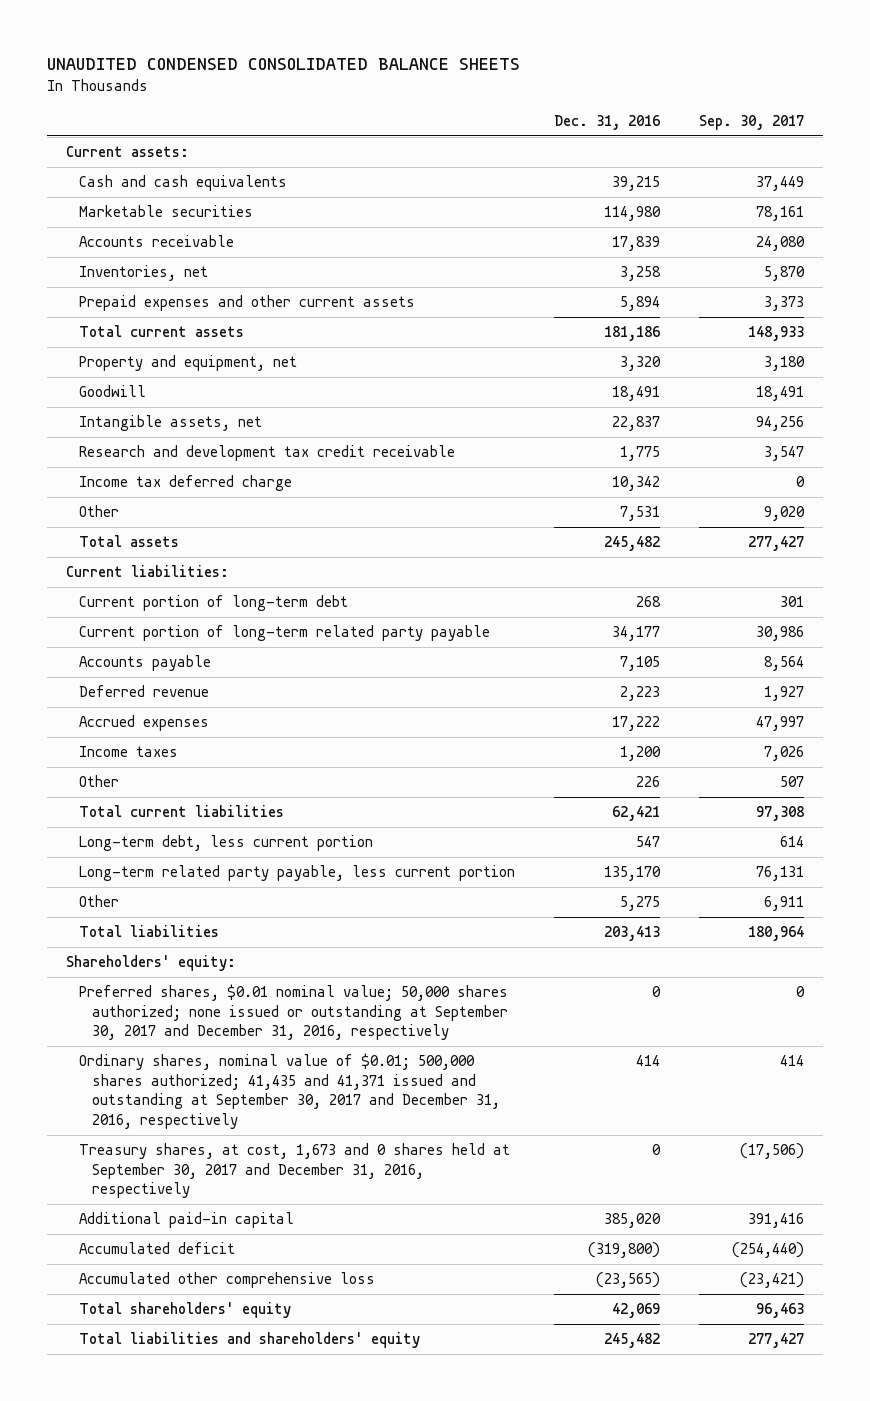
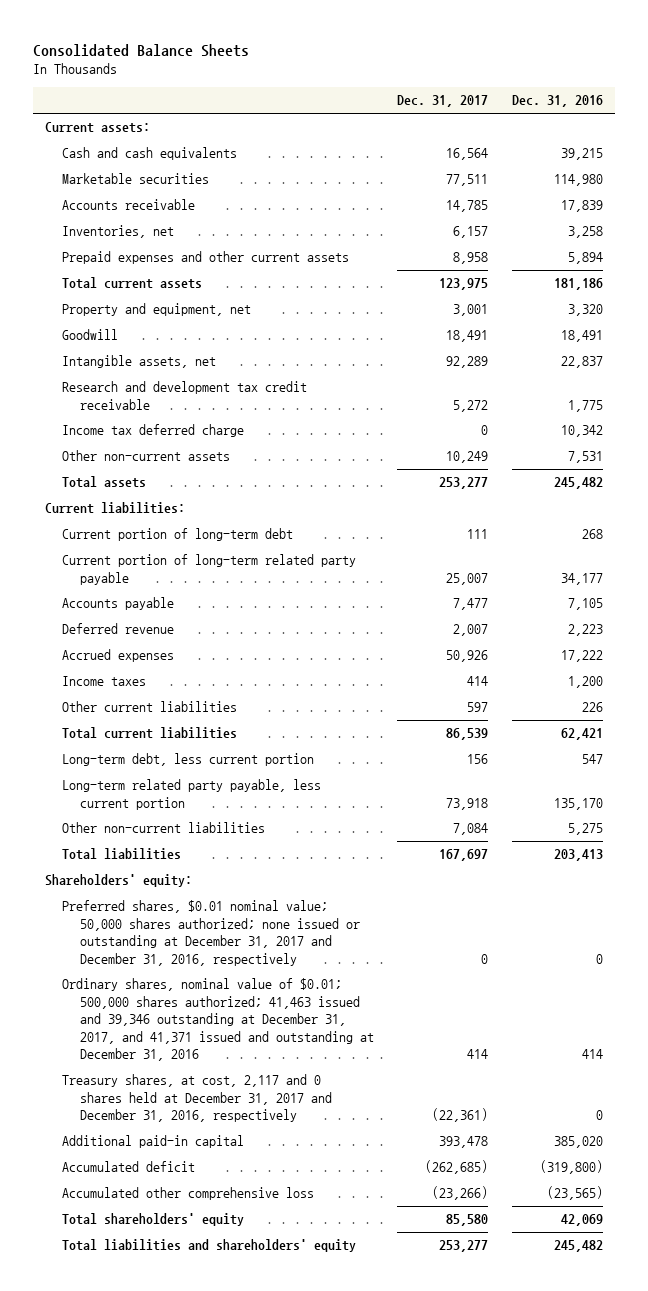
- UNAUDITED CONDENSED CONSOLIDATED BALANCE SHEETS
+ Consolidated Balance Sheets
- | Dec. 31, 2016 | Sep. 30, 2017
+ | Dec. 31, 2017 | Dec. 31, 2016
- Other | 7,531 | 9,020
+ Other non-current assets | 10,249 | 7,531
- Other | 226 | 507
+ Other current liabilities | 597 | 226
- Other | 5,275 | 6,911
+ Other non-current liabilities | 7,084 | 5,275
- Preferred shares, $0.01 nominal value; 50,000 shares authorized; none issued or outstanding at September 30, 2017 and December 31, 2016, respectively | 0 | 0
- Ordinary shares, nominal value of $0.01; 500,000 shares authorized; 41,435 and 41,371 issued and outstanding at September 30, 2017 and December 31, 2016, respectively | 414 | 414
- Treasury shares, at cost, 1,673 and 0 shares held at September 30, 2017 and December 31, 2016, respectively | 0 | (17,506)
+ Preferred shares, $0.01 nominal value; 50,000 shares authorized; none issued or outstanding at December 31, 2017 and December 31, 2016, respectively | 0 | 0
+ Ordinary shares, nominal value of $0.01; 500,000 shares authorized; 41,463 issued and 39,346 outstanding at December 31, 2017, and 41,371 issued and outstanding at December 31, 2016 | 414 | 414
+ Treasury shares, at cost, 2,117 and 0 shares held at December 31, 2017 and December 31, 2016, respectively | (22,361) | 0

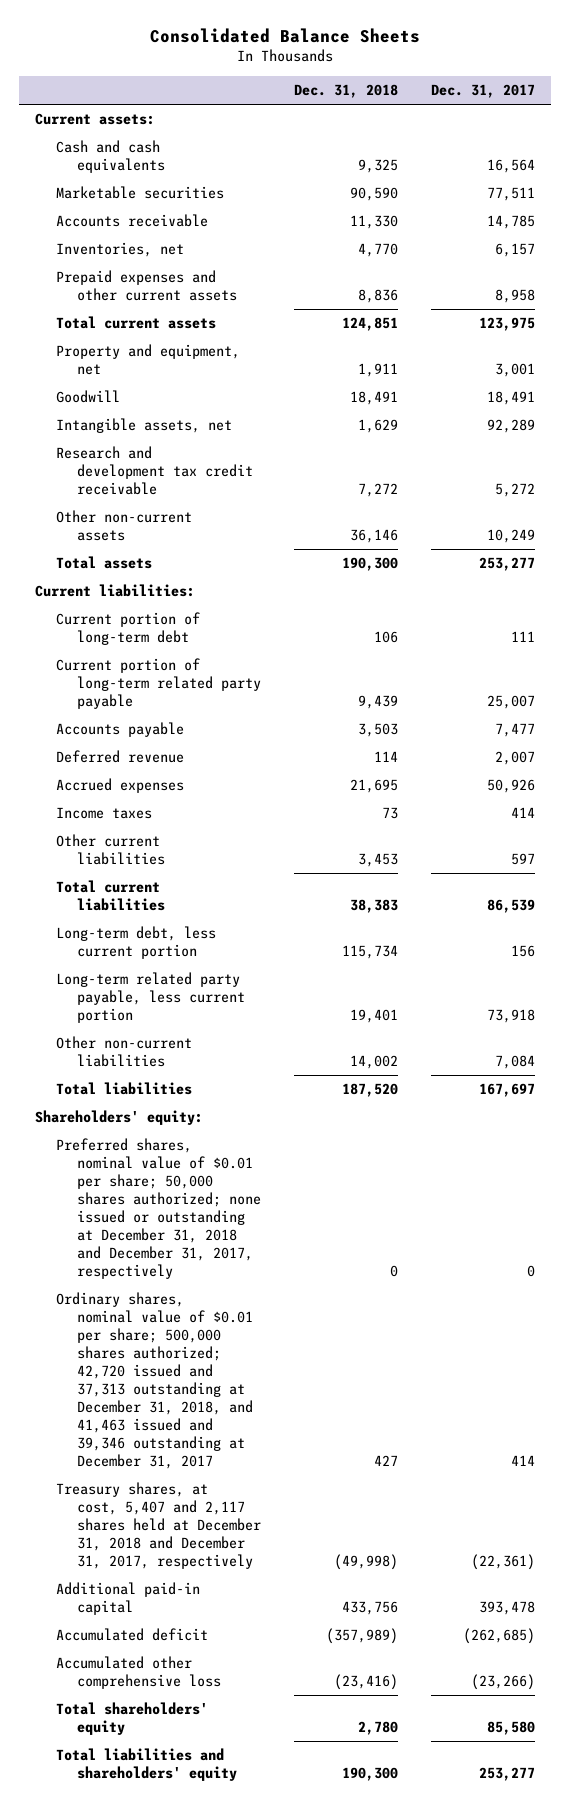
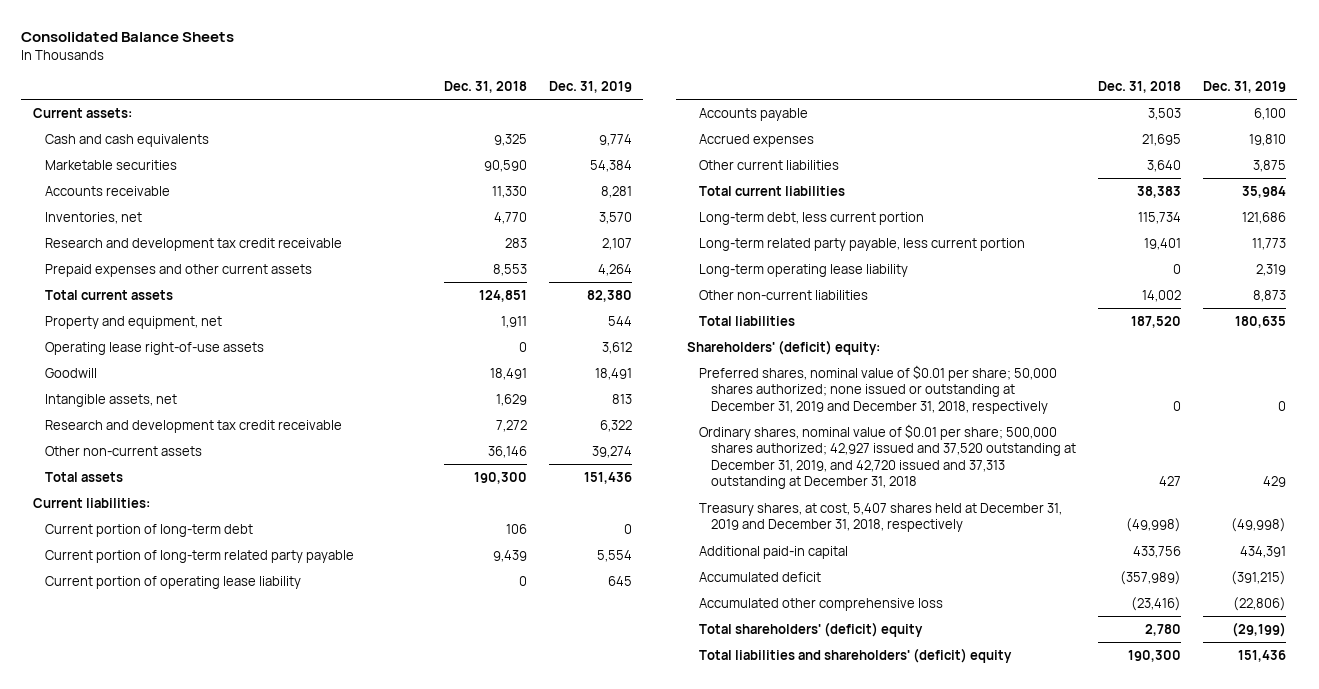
- | Dec. 31, 2018 | Dec. 31, 2017
+ | Dec. 31, 2018 | Dec. 31, 2019
- Prepaid expenses and other current assets | 8,836 | 8,958
+ Research and development tax credit receivable | 283 | 2,107
+ Prepaid expenses and other current assets | 8,553 | 4,264
+ Operating lease right-of-use assets | 0 | 3,612
+ Current portion of operating lease liability | 0 | 645
- Deferred revenue | 114 | 2,007
- Income taxes | 73 | 414
- Other current liabilities | 3,453 | 597
+ Other current liabilities | 3,640 | 3,875
+ Long-term operating lease liability | 0 | 2,319
- Shareholders' equity:
- Preferred shares, nominal value of $0.01 per share; 50,000 shares authorized; none issued or outstanding at December 31, 2018 and December 31, 2017, respectively | 0 | 0
- Ordinary shares, nominal value of $0.01 per share; 500,000 shares authorized; 42,720 issued and 37,313 outstanding at December 31, 2018, and 41,463 issued and 39,346 outstanding at December 31, 2017 | 427 | 414
- Treasury shares, at cost, 5,407 and 2,117 shares held at December 31, 2018 and December 31, 2017, respectively | (49,998) | (22,361)
+ Shareholders' (deficit) equity:
+ Preferred shares, nominal value of $0.01 per share; 50,000 shares authorized; none issued or outstanding at December 31, 2019 and December 31, 2018, respectively | 0 | 0
+ Ordinary shares, nominal value of $0.01 per share; 500,000 shares authorized; 42,927 issued and 37,520 outstanding at December 31, 2019, and 42,720 issued and 37,313 outstanding at December 31, 2018 | 427 | 429
+ Treasury shares, at cost, 5,407 shares held at December 31, 2019 and December 31, 2018, respectively | (49,998) | (49,998)
- Total shareholders' equity | 2,780 | 85,580
- Total liabilities and shareholders' equity | 190,300 | 253,277
+ Total shareholders' (deficit) equity | 2,780 | (29,199)
+ Total liabilities and shareholders' (deficit) equity | 190,300 | 151,436

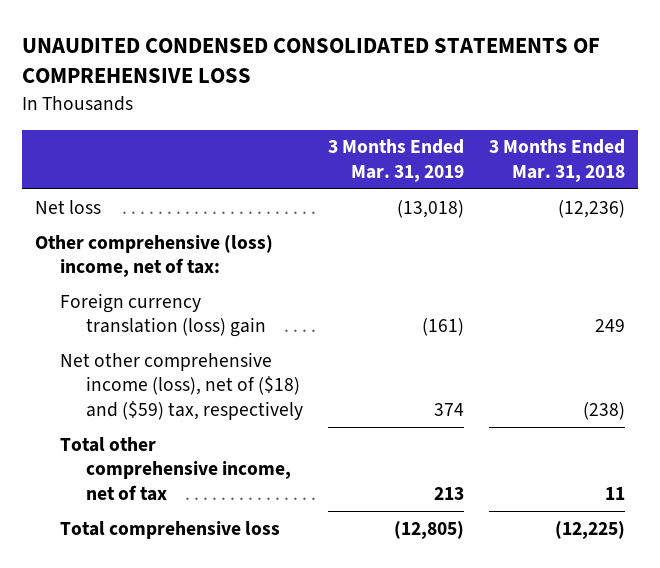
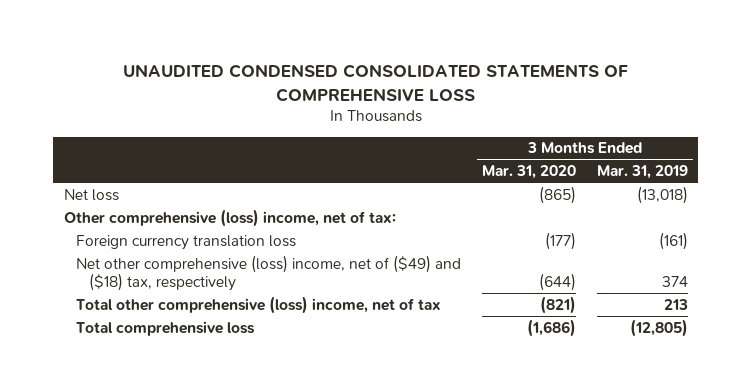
- | 3 Months Ended Mar. 31, 2019 | 3 Months Ended Mar. 31, 2018
+ | 3 Months Ended Mar. 31, 2020 | 3 Months Ended Mar. 31, 2019
- Foreign currency translation (loss) gain | (161) | 249
- Net other comprehensive income (loss), net of ($18) and ($59) tax, respectively | 374 | (238)
- Total other comprehensive income, net of tax | 213 | 11
+ Foreign currency translation loss | (177) | (161)
+ Net other comprehensive (loss) income, net of ($49) and ($18) tax, respectively | (644) | 374
+ Total other comprehensive (loss) income, net of tax | (821) | 213

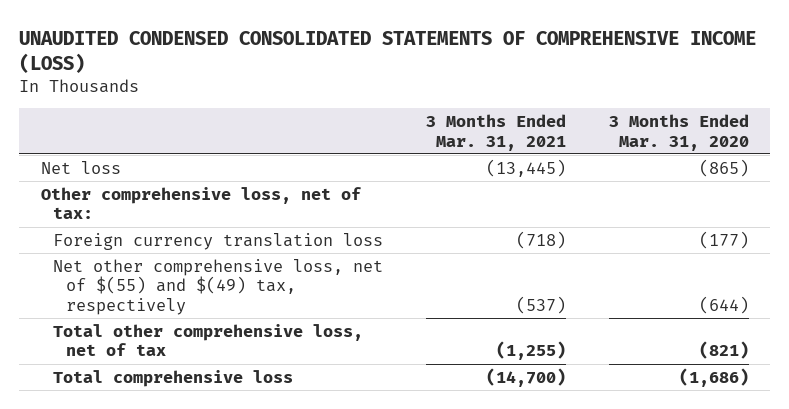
- UNAUDITED CONDENSED CONSOLIDATED STATEMENTS OF COMPREHENSIVE LOSS
+ UNAUDITED CONDENSED CONSOLIDATED STATEMENTS OF COMPREHENSIVE INCOME (LOSS)
- | 3 Months Ended Mar. 31, 2020 | 3 Months Ended Mar. 31, 2019
+ | 3 Months Ended Mar. 31, 2021 | 3 Months Ended Mar. 31, 2020
- Other comprehensive (loss) income, net of tax:
+ Other comprehensive loss, net of tax:
- Net other comprehensive (loss) income, net of ($49) and ($18) tax, respectively | (644) | 374
- Total other comprehensive (loss) income, net of tax | (821) | 213
+ Net other comprehensive loss, net of $(55) and $(49) tax, respectively | (537) | (644)
+ Total other comprehensive loss, net of tax | (1,255) | (821)

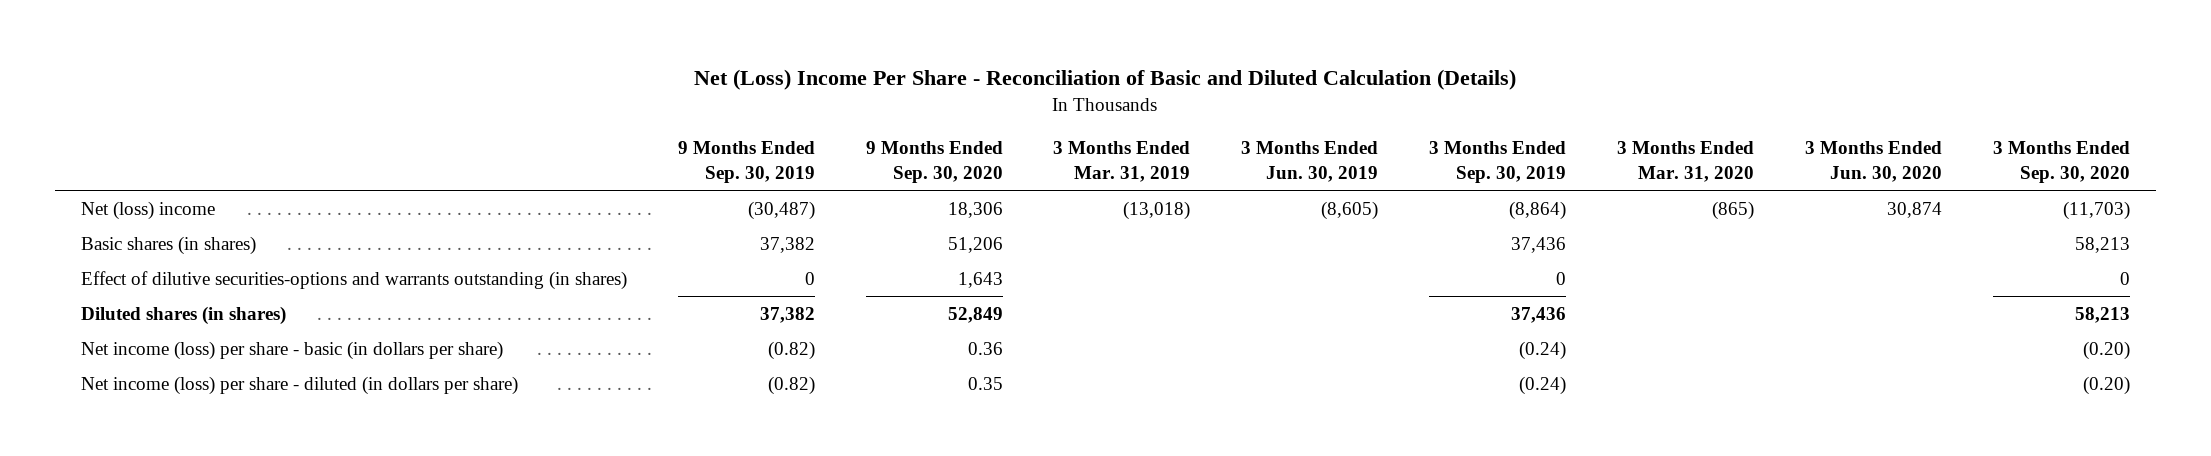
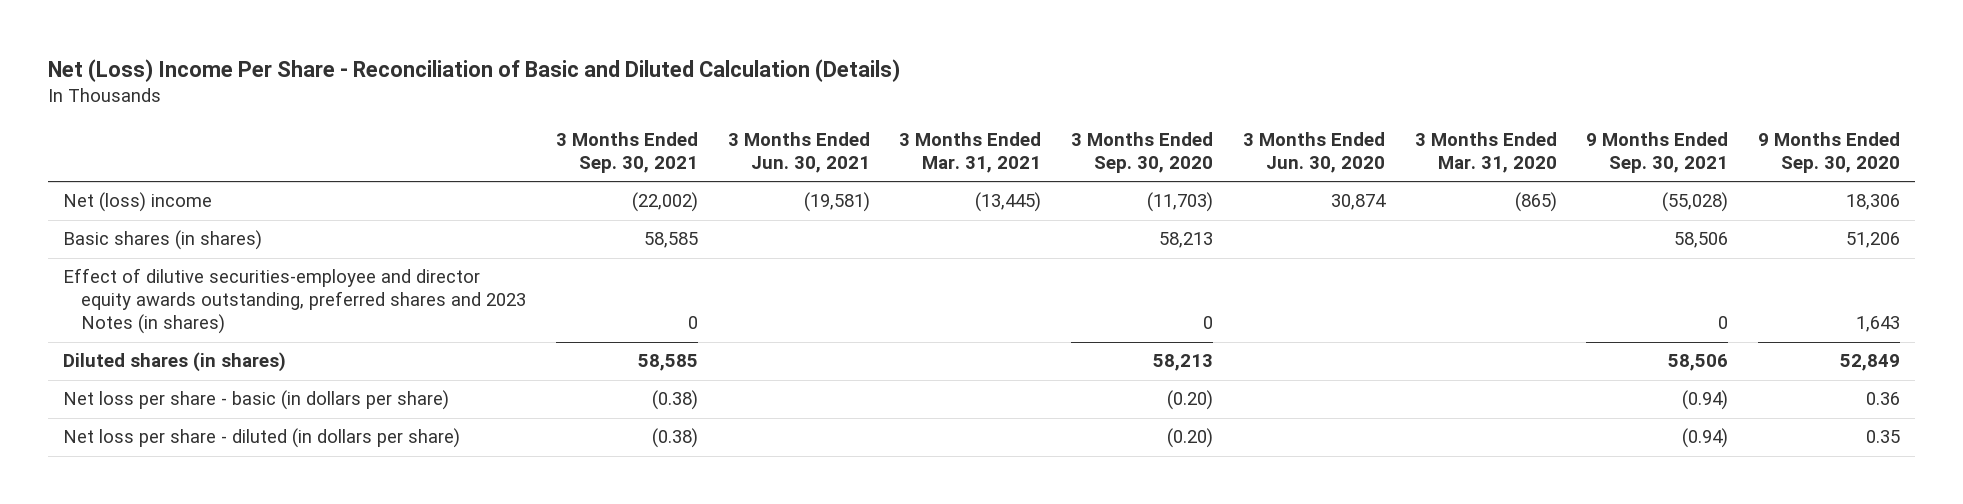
- | 9 Months Ended Sep. 30, 2019 | 9 Months Ended Sep. 30, 2020 | 3 Months Ended Mar. 31, 2019 | 3 Months Ended Jun. 30, 2019 | 3 Months Ended Sep. 30, 2019 | 3 Months Ended Mar. 31, 2020 | 3 Months Ended Jun. 30, 2020 | 3 Months Ended Sep. 30, 2020
+ | 3 Months Ended Sep. 30, 2021 | 3 Months Ended Jun. 30, 2021 | 3 Months Ended Mar. 31, 2021 | 3 Months Ended Sep. 30, 2020 | 3 Months Ended Jun. 30, 2020 | 3 Months Ended Mar. 31, 2020 | 9 Months Ended Sep. 30, 2021 | 9 Months Ended Sep. 30, 2020
- Effect of dilutive securities-options and warrants outstanding (in shares) | 0 | 1,643 | | | 0 | | | 0
+ Effect of dilutive securities-employee and director equity awards outstanding, preferred shares and 2023 Notes (in shares) | 0 | | | 0 | | | 0 | 1,643
- Net income (loss) per share - basic (in dollars per share) | (0.82) | 0.36 | | | (0.24) | | | (0.20)
- Net income (loss) per share - diluted (in dollars per share) | (0.82) | 0.35 | | | (0.24) | | | (0.20)
+ Net loss per share - basic (in dollars per share) | (0.38) | | | (0.20) | | | (0.94) | 0.36
+ Net loss per share - diluted (in dollars per share) | (0.38) | | | (0.20) | | | (0.94) | 0.35

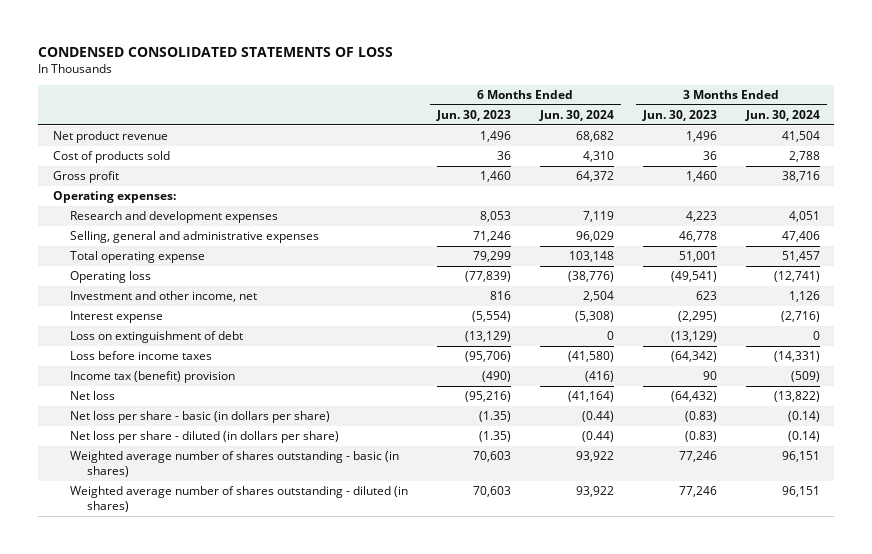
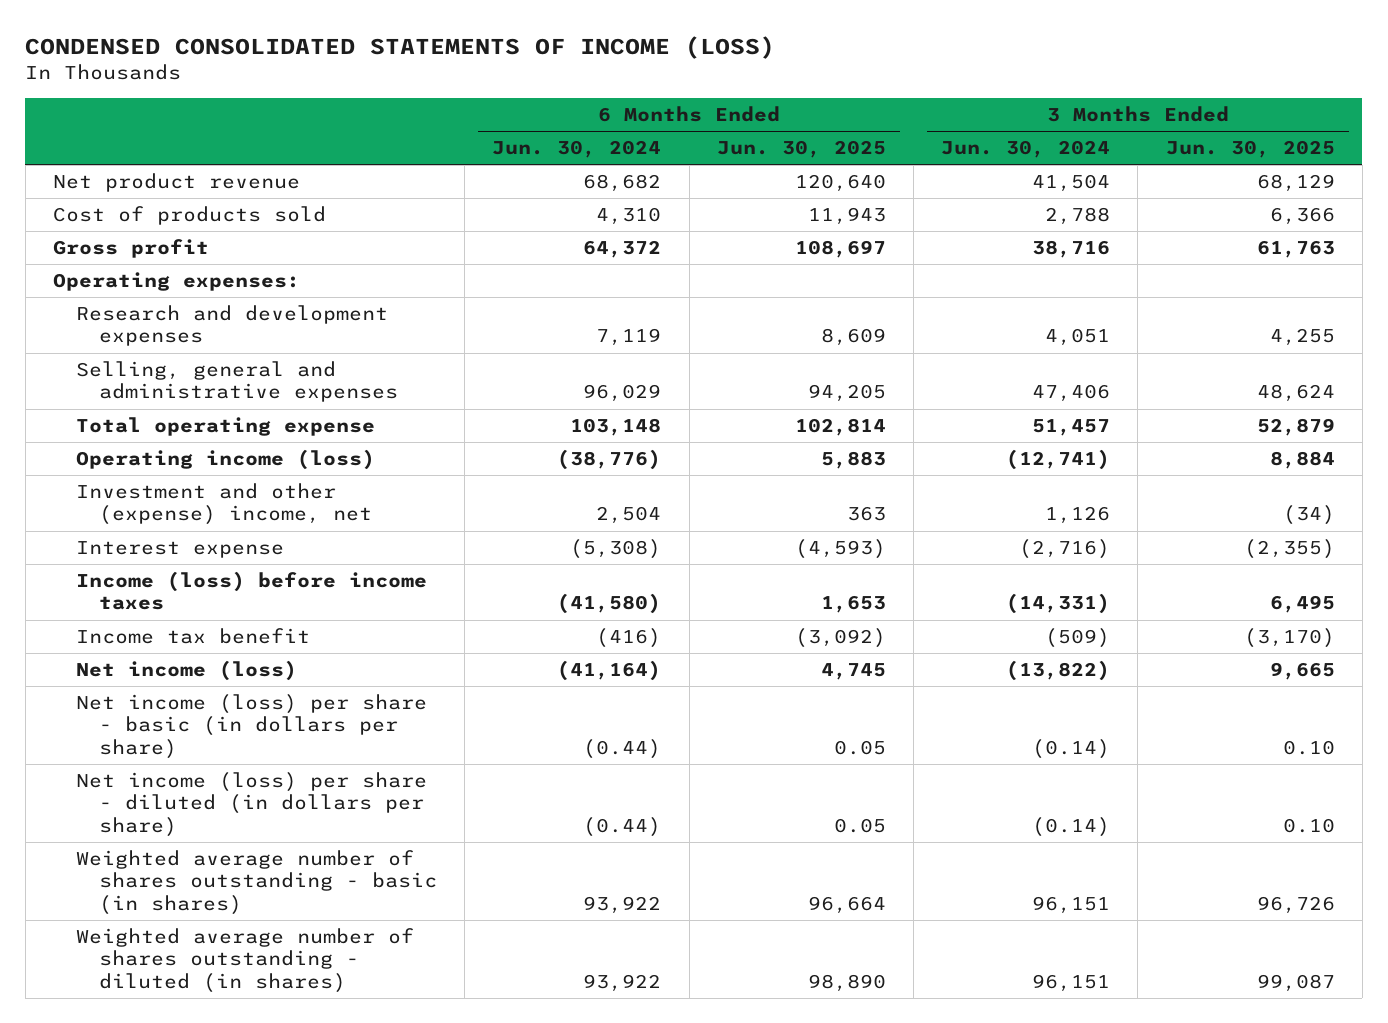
- CONDENSED CONSOLIDATED STATEMENTS OF LOSS
+ CONDENSED CONSOLIDATED STATEMENTS OF INCOME (LOSS)
- | 6 Months Ended Jun. 30, 2023 | 6 Months Ended Jun. 30, 2024 | 3 Months Ended Jun. 30, 2023 | 3 Months Ended Jun. 30, 2024
+ | 6 Months Ended Jun. 30, 2024 | 6 Months Ended Jun. 30, 2025 | 3 Months Ended Jun. 30, 2024 | 3 Months Ended Jun. 30, 2025
- Operating loss | (77,839) | (38,776) | (49,541) | (12,741)
- Investment and other income, net | 816 | 2,504 | 623 | 1,126
+ Operating income (loss) | (38,776) | 5,883 | (12,741) | 8,884
+ Investment and other (expense) income, net | 2,504 | 363 | 1,126 | (34)
- Loss on extinguishment of debt | (13,129) | 0 | (13,129) | 0
- Loss before income taxes | (95,706) | (41,580) | (64,342) | (14,331)
- Income tax (benefit) provision | (490) | (416) | 90 | (509)
- Net loss | (95,216) | (41,164) | (64,432) | (13,822)
- Net loss per share - basic (in dollars per share) | (1.35) | (0.44) | (0.83) | (0.14)
- Net loss per share - diluted (in dollars per share) | (1.35) | (0.44) | (0.83) | (0.14)
+ Income (loss) before income taxes | (41,580) | 1,653 | (14,331) | 6,495
+ Income tax benefit | (416) | (3,092) | (509) | (3,170)
+ Net income (loss) | (41,164) | 4,745 | (13,822) | 9,665
+ Net income (loss) per share - basic (in dollars per share) | (0.44) | 0.05 | (0.14) | 0.10
+ Net income (loss) per share - diluted (in dollars per share) | (0.44) | 0.05 | (0.14) | 0.10

